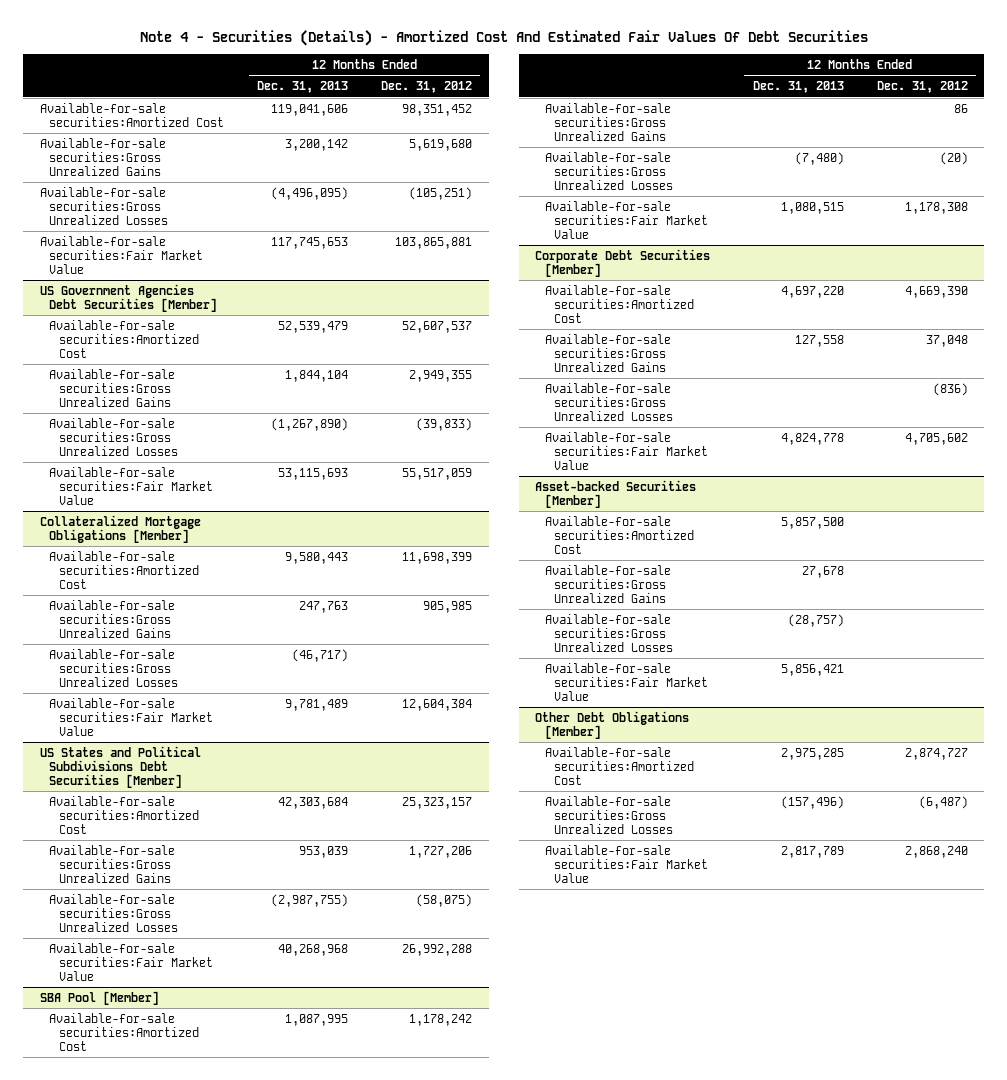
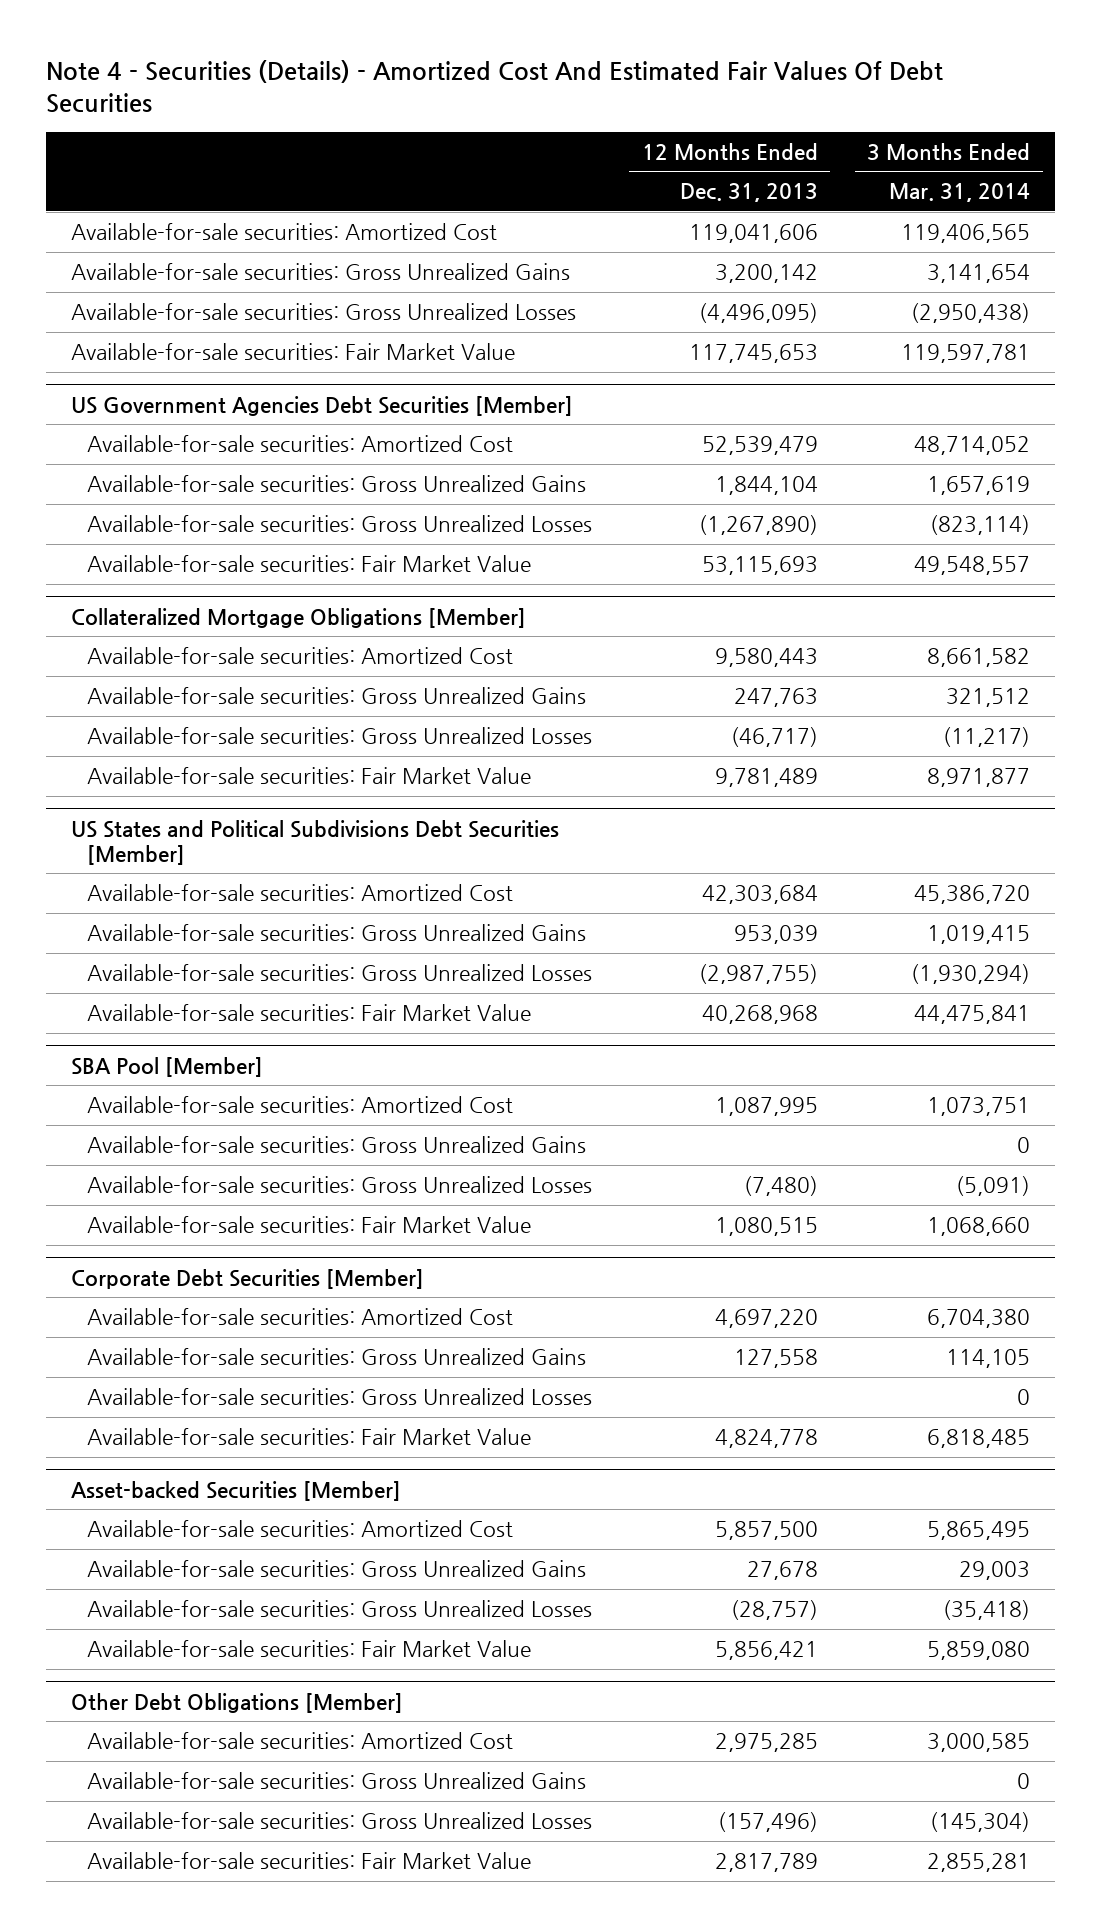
- | 12 Months Ended Dec. 31, 2013 | 12 Months Ended Dec. 31, 2012
+ | 12 Months Ended Dec. 31, 2013 | 3 Months Ended Mar. 31, 2014
- Available-for-sale securities:Amortized Cost | 119,041,606 | 98,351,452
- Available-for-sale securities:Gross Unrealized Gains | 3,200,142 | 5,619,680
- Available-for-sale securities:Gross Unrealized Losses | (4,496,095) | (105,251)
- Available-for-sale securities:Fair Market Value | 117,745,653 | 103,865,881
+ Available-for-sale securities: Amortized Cost | 119,041,606 | 119,406,565
+ Available-for-sale securities: Gross Unrealized Gains | 3,200,142 | 3,141,654
+ Available-for-sale securities: Gross Unrealized Losses | (4,496,095) | (2,950,438)
+ Available-for-sale securities: Fair Market Value | 117,745,653 | 119,597,781
@ US Government Agencies Debt Securities [Member]
- Available-for-sale securities:Amortized Cost | 52,539,479 | 52,607,537
- Available-for-sale securities:Gross Unrealized Gains | 1,844,104 | 2,949,355
- Available-for-sale securities:Gross Unrealized Losses | (1,267,890) | (39,833)
- Available-for-sale securities:Fair Market Value | 53,115,693 | 55,517,059
+ Available-for-sale securities: Amortized Cost | 52,539,479 | 48,714,052
+ Available-for-sale securities: Gross Unrealized Gains | 1,844,104 | 1,657,619
+ Available-for-sale securities: Gross Unrealized Losses | (1,267,890) | (823,114)
+ Available-for-sale securities: Fair Market Value | 53,115,693 | 49,548,557
@ Collateralized Mortgage Obligations [Member]
- Available-for-sale securities:Amortized Cost | 9,580,443 | 11,698,399
- Available-for-sale securities:Gross Unrealized Gains | 247,763 | 905,985
- Available-for-sale securities:Gross Unrealized Losses | (46,717) |
- Available-for-sale securities:Fair Market Value | 9,781,489 | 12,604,384
+ Available-for-sale securities: Amortized Cost | 9,580,443 | 8,661,582
+ Available-for-sale securities: Gross Unrealized Gains | 247,763 | 321,512
+ Available-for-sale securities: Gross Unrealized Losses | (46,717) | (11,217)
+ Available-for-sale securities: Fair Market Value | 9,781,489 | 8,971,877
@ US States and Political Subdivisions Debt Securities [Member]
- Available-for-sale securities:Amortized Cost | 42,303,684 | 25,323,157
- Available-for-sale securities:Gross Unrealized Gains | 953,039 | 1,727,206
- Available-for-sale securities:Gross Unrealized Losses | (2,987,755) | (58,075)
- Available-for-sale securities:Fair Market Value | 40,268,968 | 26,992,288
+ Available-for-sale securities: Amortized Cost | 42,303,684 | 45,386,720
+ Available-for-sale securities: Gross Unrealized Gains | 953,039 | 1,019,415
+ Available-for-sale securities: Gross Unrealized Losses | (2,987,755) | (1,930,294)
+ Available-for-sale securities: Fair Market Value | 40,268,968 | 44,475,841
@ SBA Pool [Member]
- Available-for-sale securities:Amortized Cost | 1,087,995 | 1,178,242
- Available-for-sale securities:Gross Unrealized Gains | | 86
- Available-for-sale securities:Gross Unrealized Losses | (7,480) | (20)
- Available-for-sale securities:Fair Market Value | 1,080,515 | 1,178,308
+ Available-for-sale securities: Amortized Cost | 1,087,995 | 1,073,751
+ Available-for-sale securities: Gross Unrealized Gains | | 0
+ Available-for-sale securities: Gross Unrealized Losses | (7,480) | (5,091)
+ Available-for-sale securities: Fair Market Value | 1,080,515 | 1,068,660
@ Corporate Debt Securities [Member]
- Available-for-sale securities:Amortized Cost | 4,697,220 | 4,669,390
- Available-for-sale securities:Gross Unrealized Gains | 127,558 | 37,048
- Available-for-sale securities:Gross Unrealized Losses | | (836)
- Available-for-sale securities:Fair Market Value | 4,824,778 | 4,705,602
+ Available-for-sale securities: Amortized Cost | 4,697,220 | 6,704,380
+ Available-for-sale securities: Gross Unrealized Gains | 127,558 | 114,105
+ Available-for-sale securities: Gross Unrealized Losses | | 0
+ Available-for-sale securities: Fair Market Value | 4,824,778 | 6,818,485
@ Asset-backed Securities [Member]
- Available-for-sale securities:Amortized Cost | 5,857,500 |
- Available-for-sale securities:Gross Unrealized Gains | 27,678 |
- Available-for-sale securities:Gross Unrealized Losses | (28,757) |
- Available-for-sale securities:Fair Market Value | 5,856,421 |
+ Available-for-sale securities: Amortized Cost | 5,857,500 | 5,865,495
+ Available-for-sale securities: Gross Unrealized Gains | 27,678 | 29,003
+ Available-for-sale securities: Gross Unrealized Losses | (28,757) | (35,418)
+ Available-for-sale securities: Fair Market Value | 5,856,421 | 5,859,080
@ Other Debt Obligations [Member]
- Available-for-sale securities:Amortized Cost | 2,975,285 | 2,874,727
- Available-for-sale securities:Gross Unrealized Losses | (157,496) | (6,487)
- Available-for-sale securities:Fair Market Value | 2,817,789 | 2,868,240
+ Available-for-sale securities: Amortized Cost | 2,975,285 | 3,000,585
+ Available-for-sale securities: Gross Unrealized Gains | | 0
+ Available-for-sale securities: Gross Unrealized Losses | (157,496) | (145,304)
+ Available-for-sale securities: Fair Market Value | 2,817,789 | 2,855,281

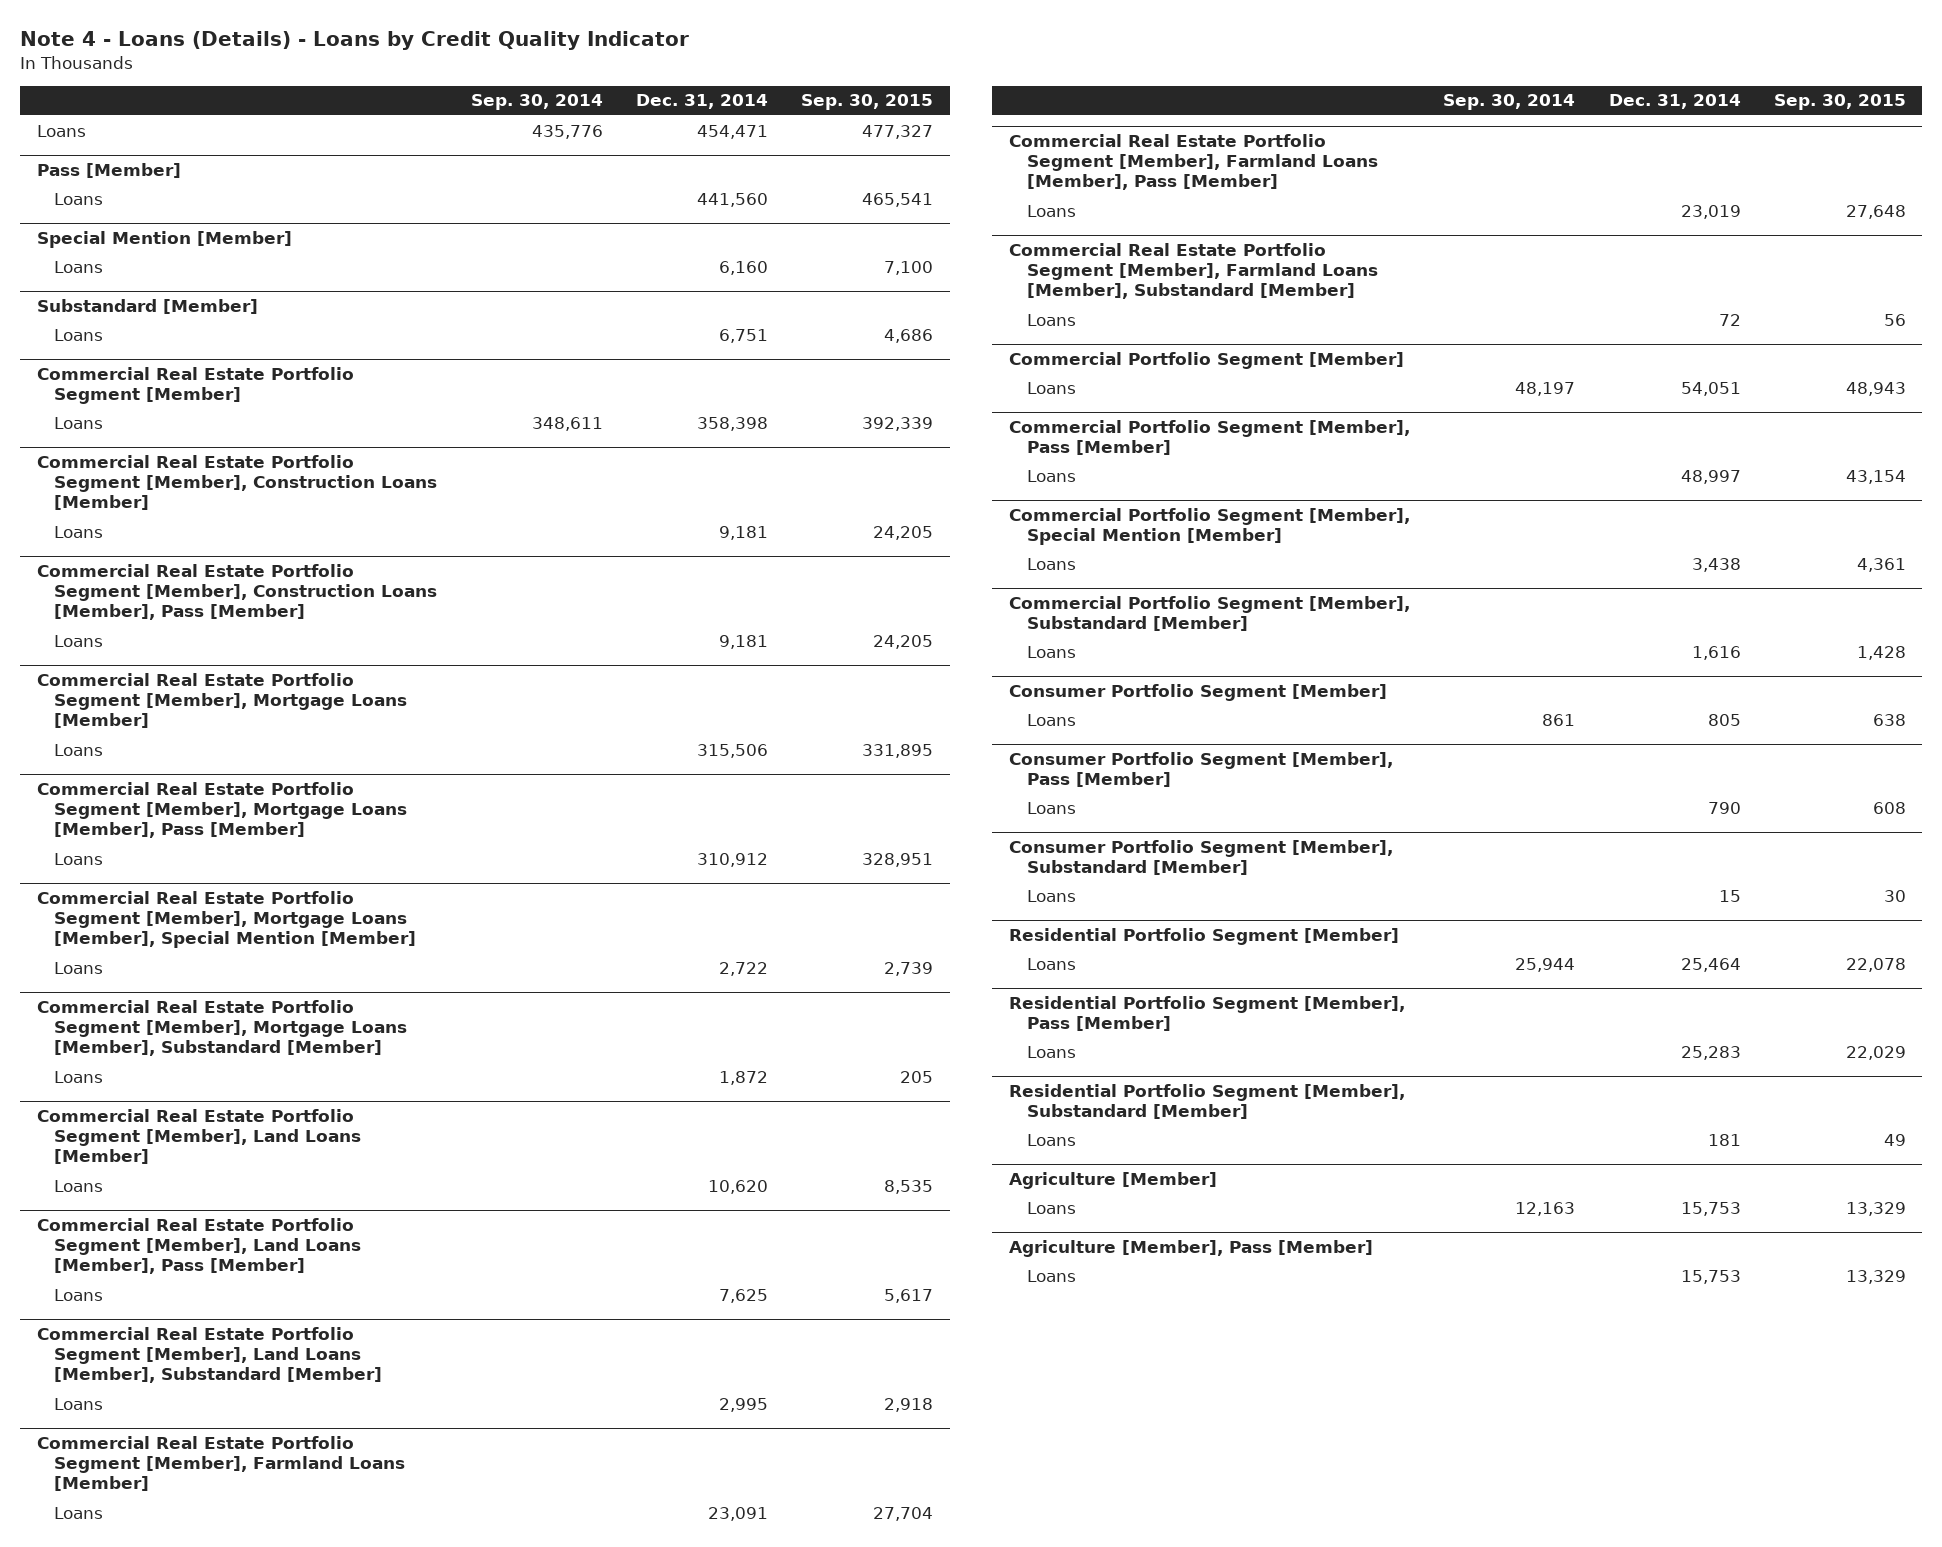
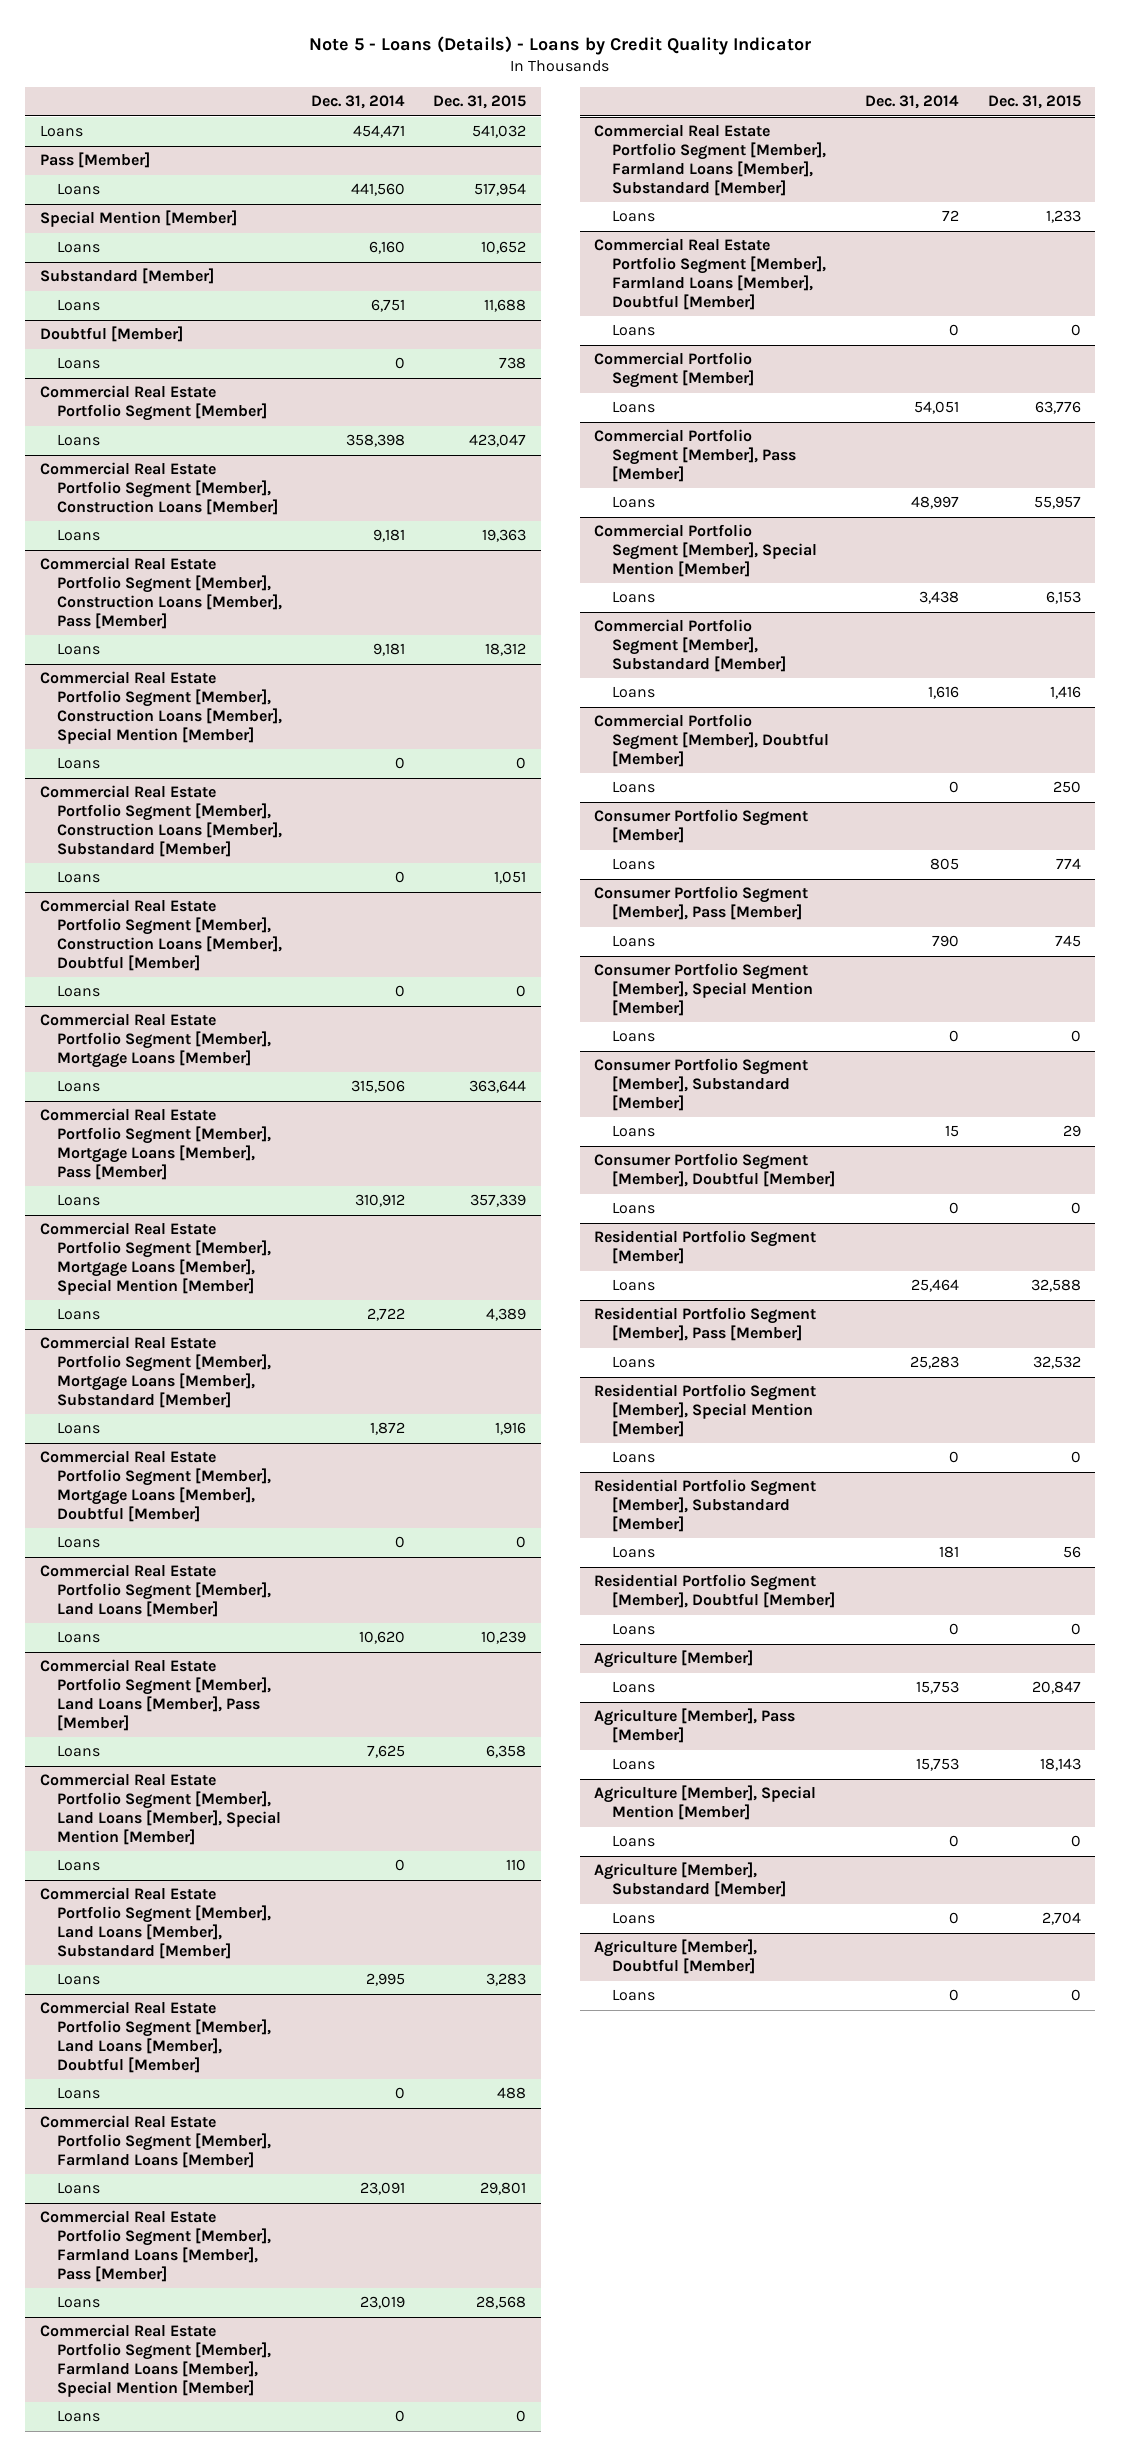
- Note 4 - Loans (Details) - Loans by Credit Quality Indicator
+ Note 5 - Loans (Details) - Loans by Credit Quality Indicator
- | Sep. 30, 2014 | Dec. 31, 2014 | Sep. 30, 2015
+ | Dec. 31, 2014 | Dec. 31, 2015
+ Doubtful [Member]
+ Loans | 0 | 738
+ Commercial Real Estate Portfolio Segment [Member], Construction Loans [Member], Special Mention [Member]
+ Loans | 0 | 0
+ Commercial Real Estate Portfolio Segment [Member], Construction Loans [Member], Substandard [Member]
+ Loans | 0 | 1,051
+ Commercial Real Estate Portfolio Segment [Member], Construction Loans [Member], Doubtful [Member]
+ Loans | 0 | 0
+ Commercial Real Estate Portfolio Segment [Member], Mortgage Loans [Member], Doubtful [Member]
+ Loans | 0 | 0
+ Commercial Real Estate Portfolio Segment [Member], Land Loans [Member], Special Mention [Member]
+ Loans | 0 | 110
+ Commercial Real Estate Portfolio Segment [Member], Land Loans [Member], Doubtful [Member]
+ Loans | 0 | 488
+ Commercial Real Estate Portfolio Segment [Member], Farmland Loans [Member], Special Mention [Member]
+ Loans | 0 | 0
+ Commercial Real Estate Portfolio Segment [Member], Farmland Loans [Member], Doubtful [Member]
+ Loans | 0 | 0
+ Commercial Portfolio Segment [Member], Doubtful [Member]
+ Loans | 0 | 250
+ Consumer Portfolio Segment [Member], Special Mention [Member]
+ Loans | 0 | 0
+ Consumer Portfolio Segment [Member], Doubtful [Member]
+ Loans | 0 | 0
+ Residential Portfolio Segment [Member], Special Mention [Member]
+ Loans | 0 | 0
+ Residential Portfolio Segment [Member], Doubtful [Member]
+ Loans | 0 | 0
+ Agriculture [Member], Special Mention [Member]
+ Loans | 0 | 0
+ Agriculture [Member], Substandard [Member]
+ Loans | 0 | 2,704
+ Agriculture [Member], Doubtful [Member]
+ Loans | 0 | 0

